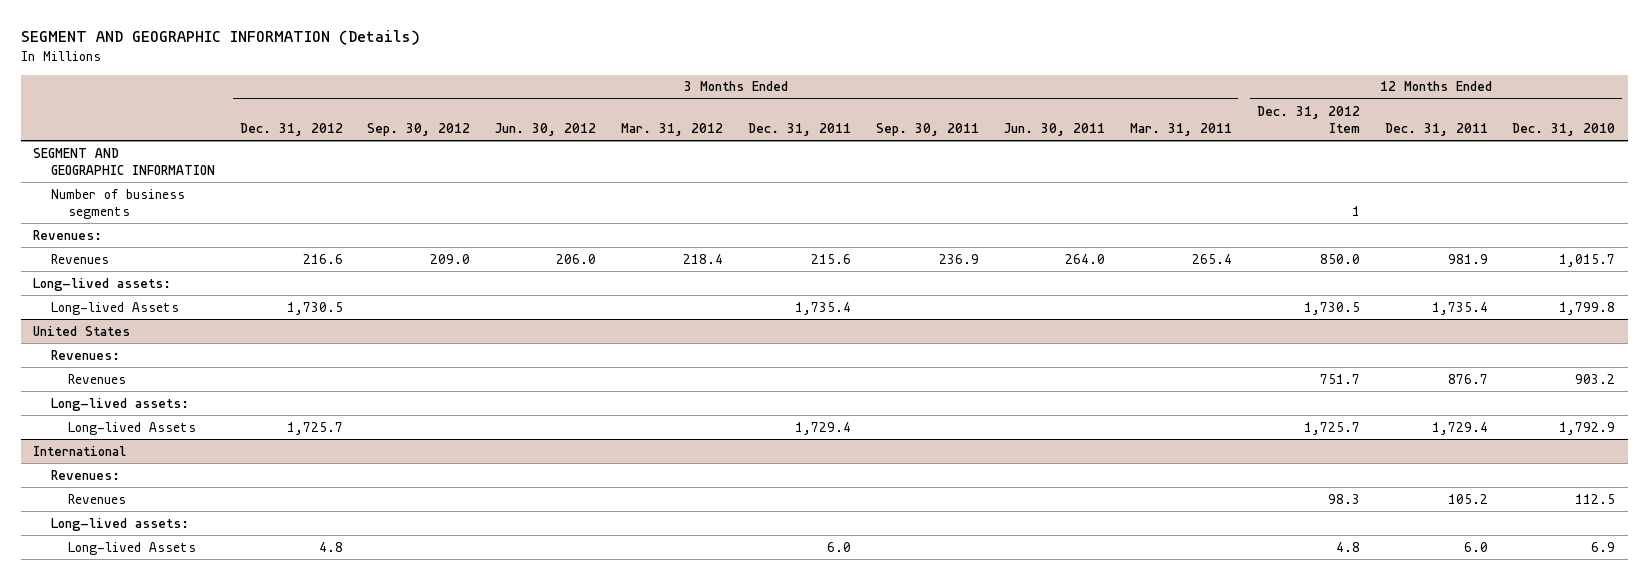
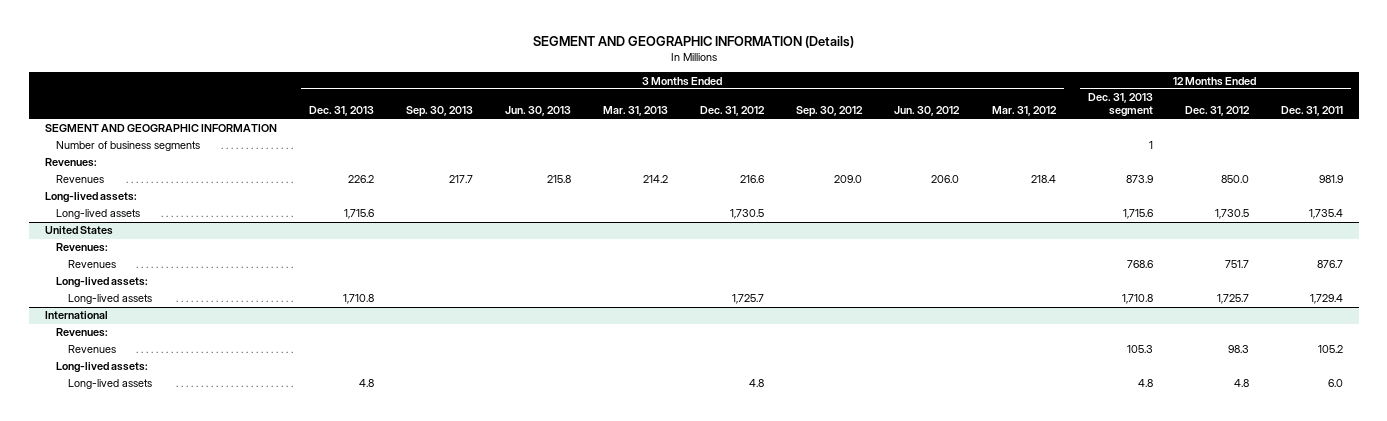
- | 3 Months Ended Dec. 31, 2012 | 3 Months Ended Sep. 30, 2012 | 3 Months Ended Jun. 30, 2012 | 3 Months Ended Mar. 31, 2012 | 3 Months Ended Dec. 31, 2011 | 3 Months Ended Sep. 30, 2011 | 3 Months Ended Jun. 30, 2011 | 3 Months Ended Mar. 31, 2011 | 12 Months Ended Dec. 31, 2012 Item | 12 Months Ended Dec. 31, 2011 | 12 Months Ended Dec. 31, 2010
+ | 3 Months Ended Dec. 31, 2013 | 3 Months Ended Sep. 30, 2013 | 3 Months Ended Jun. 30, 2013 | 3 Months Ended Mar. 31, 2013 | 3 Months Ended Dec. 31, 2012 | 3 Months Ended Sep. 30, 2012 | 3 Months Ended Jun. 30, 2012 | 3 Months Ended Mar. 31, 2012 | 12 Months Ended Dec. 31, 2013 segment | 12 Months Ended Dec. 31, 2012 | 12 Months Ended Dec. 31, 2011
- Long-lived Assets | 1,730.5 | | | | 1,735.4 | | | | 1,730.5 | 1,735.4 | 1,799.8
+ Long-lived assets | 1,715.6 | | | | 1,730.5 | | | | 1,715.6 | 1,730.5 | 1,735.4
@ United States
- Long-lived Assets | 1,725.7 | | | | 1,729.4 | | | | 1,725.7 | 1,729.4 | 1,792.9
+ Long-lived assets | 1,710.8 | | | | 1,725.7 | | | | 1,710.8 | 1,725.7 | 1,729.4
@ International
- Long-lived Assets | 4.8 | | | | 6.0 | | | | 4.8 | 6.0 | 6.9
+ Long-lived assets | 4.8 | | | | 4.8 | | | | 4.8 | 4.8 | 6.0

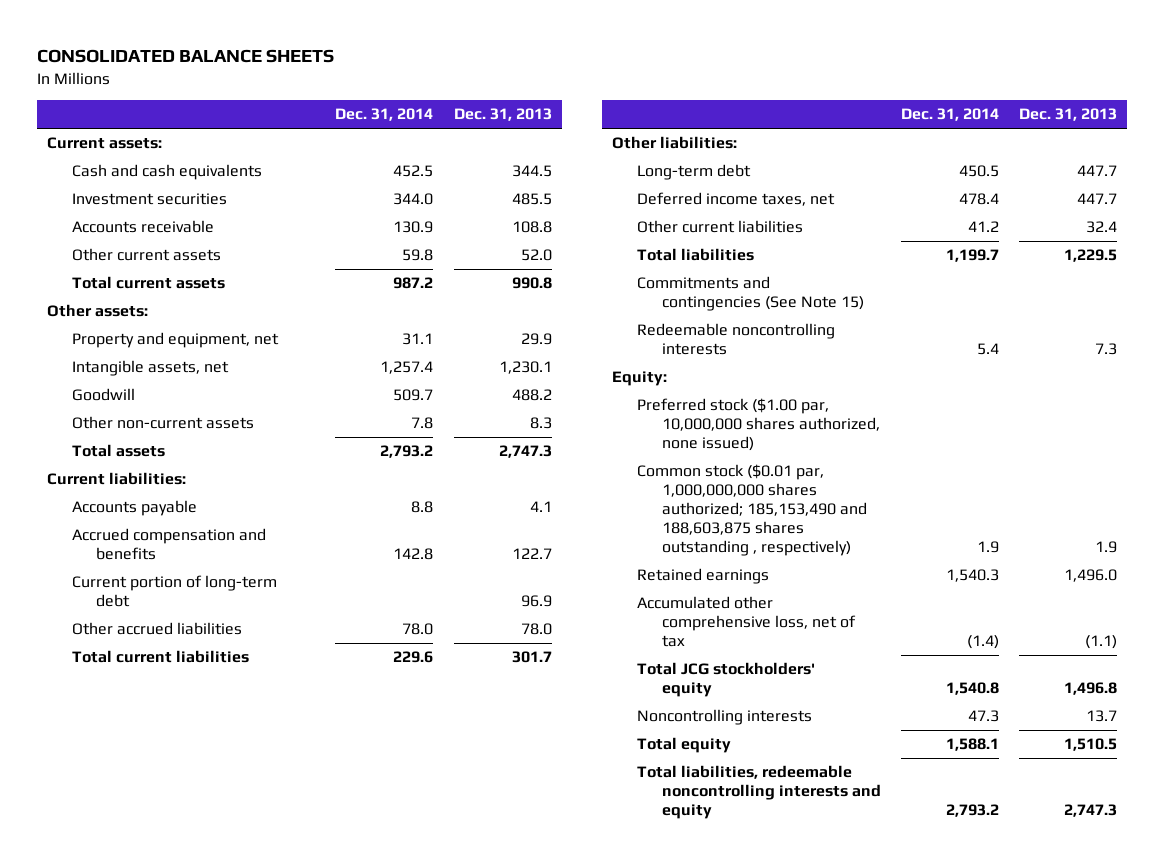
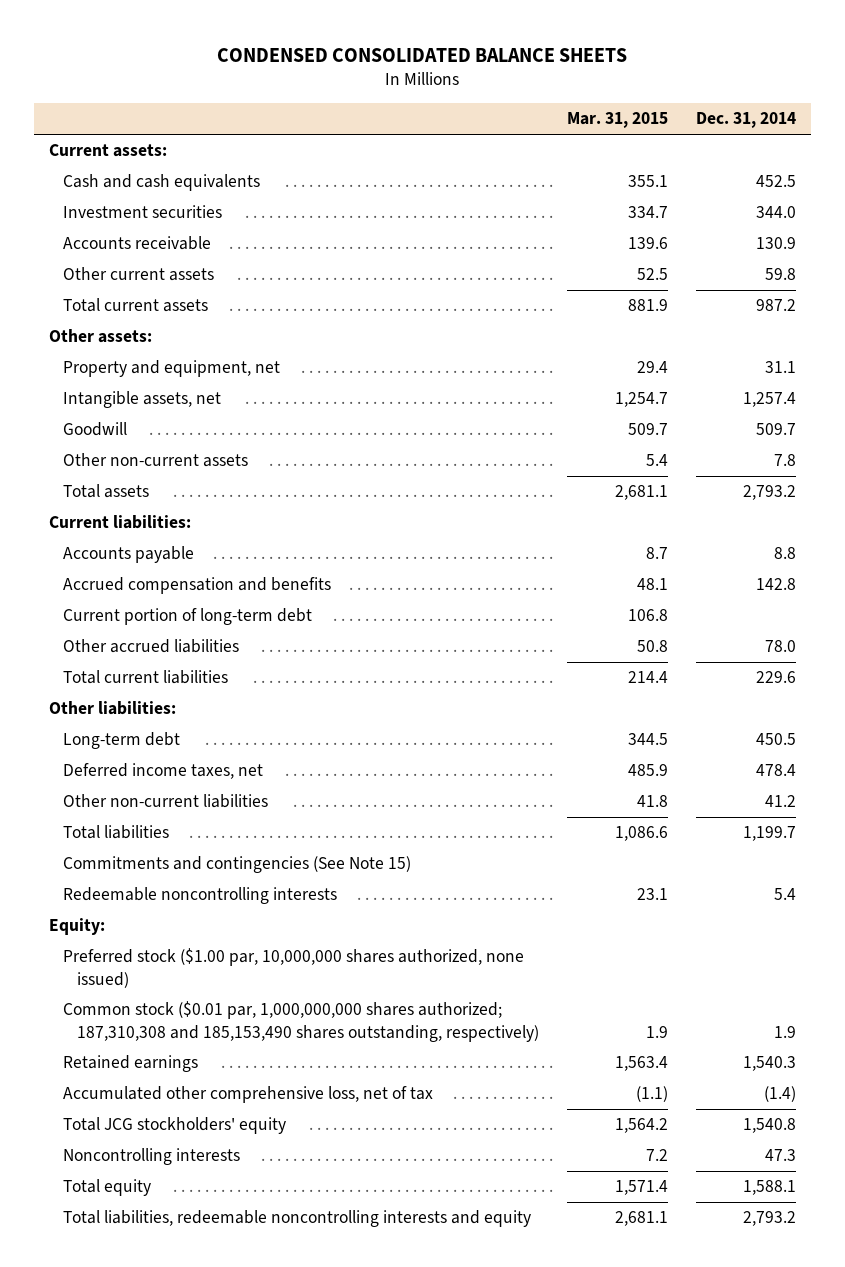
- CONSOLIDATED BALANCE SHEETS
+ CONDENSED CONSOLIDATED BALANCE SHEETS
- | Dec. 31, 2014 | Dec. 31, 2013
+ | Mar. 31, 2015 | Dec. 31, 2014
- Other current liabilities | 41.2 | 32.4
+ Other non-current liabilities | 41.8 | 41.2
- Common stock ($0.01 par, 1,000,000,000 shares authorized; 185,153,490 and 188,603,875 shares outstanding , respectively) | 1.9 | 1.9
+ Common stock ($0.01 par, 1,000,000,000 shares authorized; 187,310,308 and 185,153,490 shares outstanding, respectively) | 1.9 | 1.9

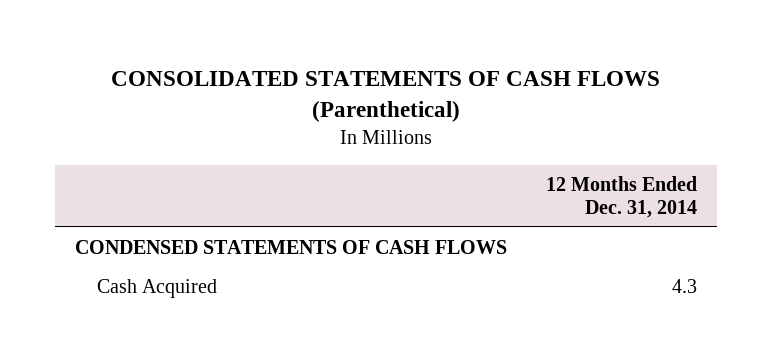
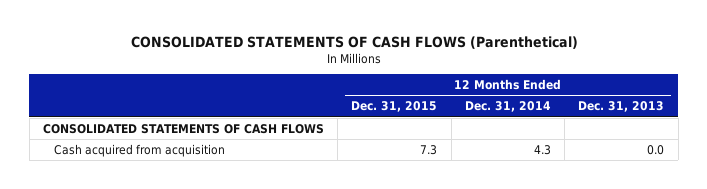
- | 12 Months Ended Dec. 31, 2014
+ | 12 Months Ended Dec. 31, 2015 | 12 Months Ended Dec. 31, 2014 | 12 Months Ended Dec. 31, 2013
- CONDENSED STATEMENTS OF CASH FLOWS
- Cash Acquired | 4.3
+ CONSOLIDATED STATEMENTS OF CASH FLOWS
+ Cash acquired from acquisition | 7.3 | 4.3 | 0.0

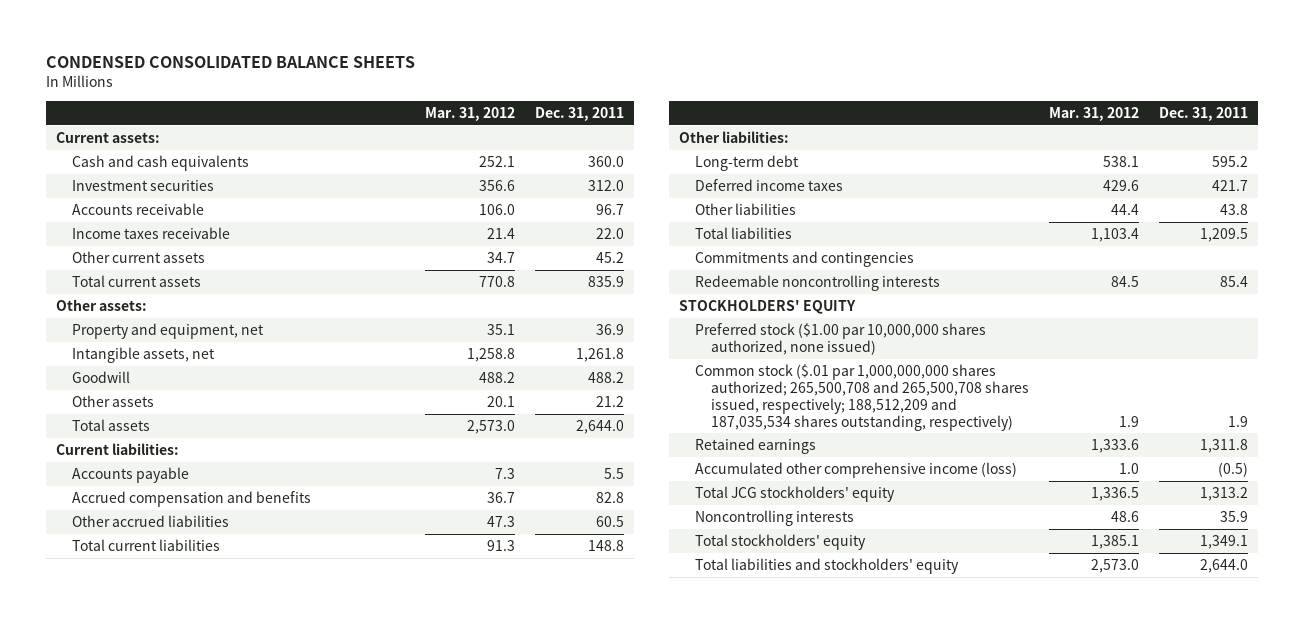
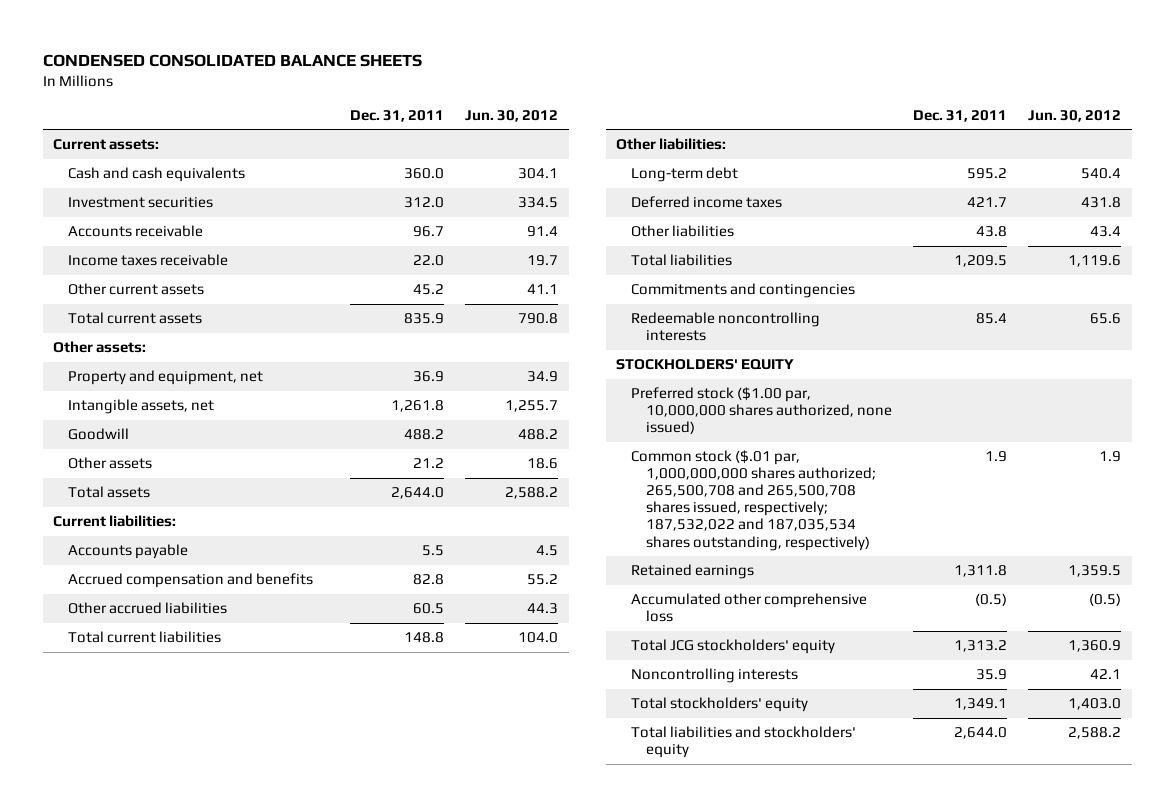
- | Mar. 31, 2012 | Dec. 31, 2011
+ | Dec. 31, 2011 | Jun. 30, 2012
- Preferred stock ($1.00 par 10,000,000 shares authorized, none issued)
- Common stock ($.01 par 1,000,000,000 shares authorized; 265,500,708 and 265,500,708 shares issued, respectively; 188,512,209 and 187,035,534 shares outstanding, respectively) | 1.9 | 1.9
+ Preferred stock ($1.00 par, 10,000,000 shares authorized, none issued)
+ Common stock ($.01 par, 1,000,000,000 shares authorized; 265,500,708 and 265,500,708 shares issued, respectively; 187,532,022 and 187,035,534 shares outstanding, respectively) | 1.9 | 1.9
- Accumulated other comprehensive income (loss) | 1.0 | (0.5)
+ Accumulated other comprehensive loss | (0.5) | (0.5)

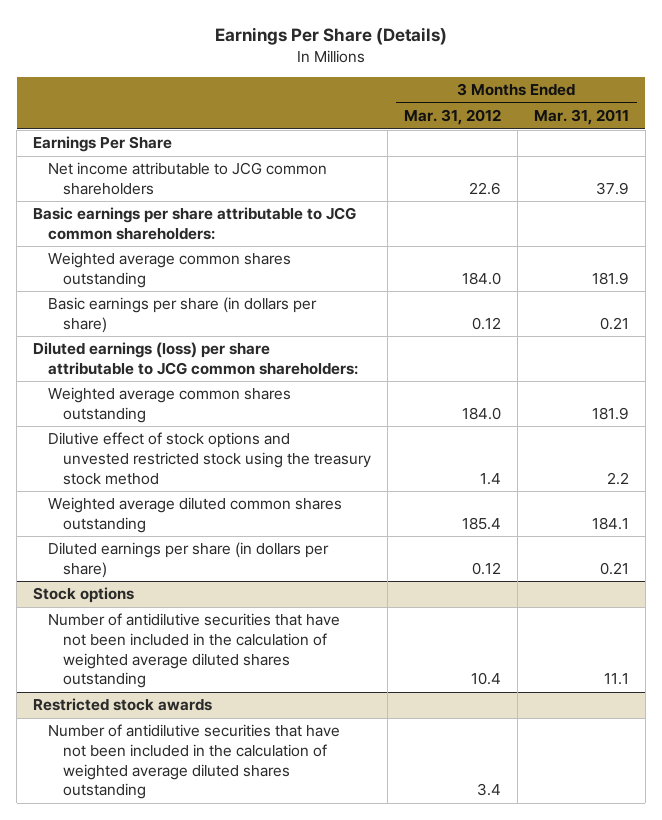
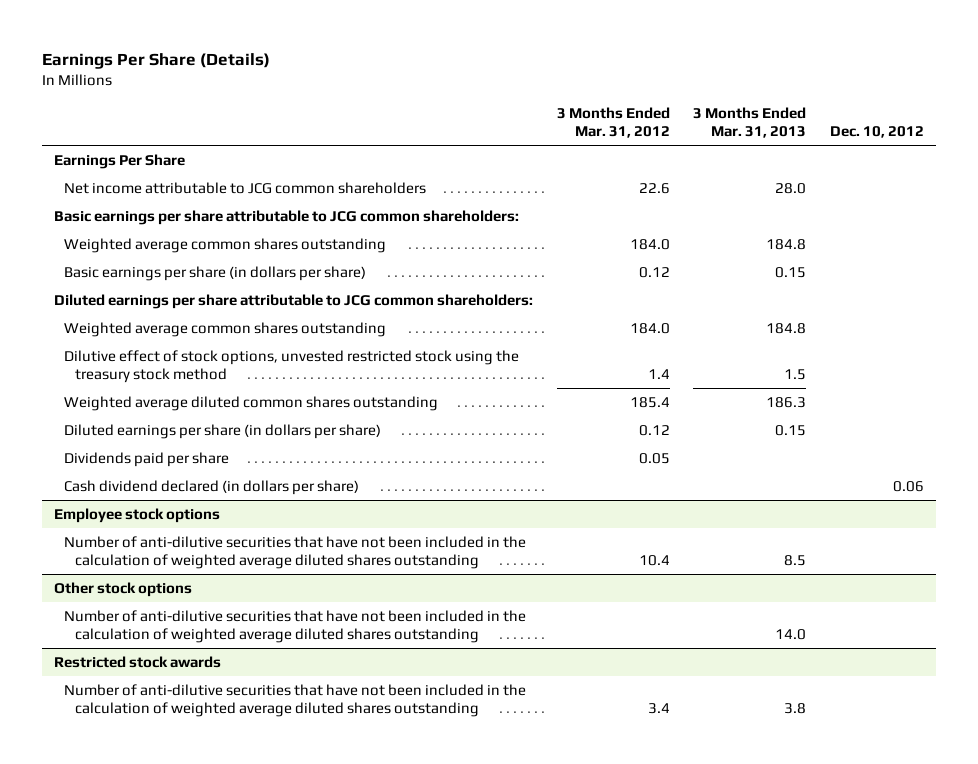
- | 3 Months Ended Mar. 31, 2012 | 3 Months Ended Mar. 31, 2011
+ | 3 Months Ended Mar. 31, 2012 | 3 Months Ended Mar. 31, 2013 | Dec. 10, 2012
- Diluted earnings (loss) per share attributable to JCG common shareholders:
+ Diluted earnings per share attributable to JCG common shareholders:
- Dilutive effect of stock options and unvested restricted stock using the treasury stock method | 1.4 | 2.2
+ Dilutive effect of stock options, unvested restricted stock using the treasury stock method | 1.4 | 1.5 |
- Stock options
- Number of antidilutive securities that have not been included in the calculation of weighted average diluted shares outstanding | 10.4 | 11.1
+ Dividends paid per share | 0.05 | |
+ Cash dividend declared (in dollars per share) | | | 0.06
+ Employee stock options
+ Number of anti-dilutive securities that have not been included in the calculation of weighted average diluted shares outstanding | 10.4 | 8.5 |
+ Other stock options
+ Number of anti-dilutive securities that have not been included in the calculation of weighted average diluted shares outstanding | | 14.0 |
@ Restricted stock awards
- Number of antidilutive securities that have not been included in the calculation of weighted average diluted shares outstanding | 3.4 |
+ Number of anti-dilutive securities that have not been included in the calculation of weighted average diluted shares outstanding | 3.4 | 3.8 |

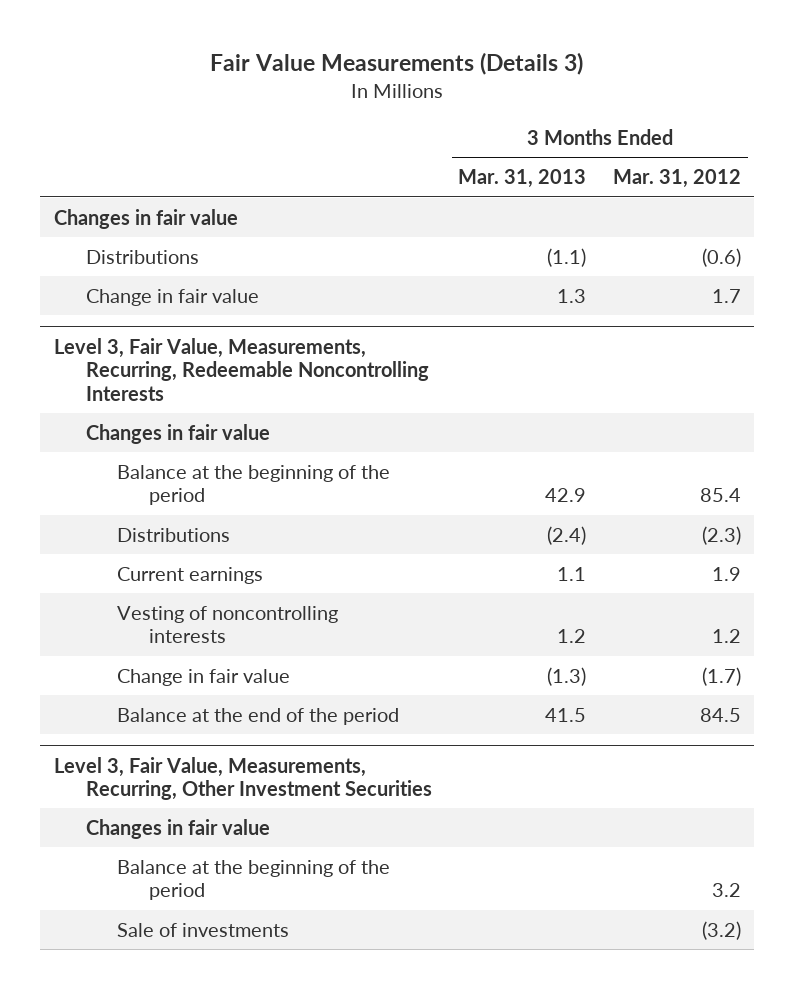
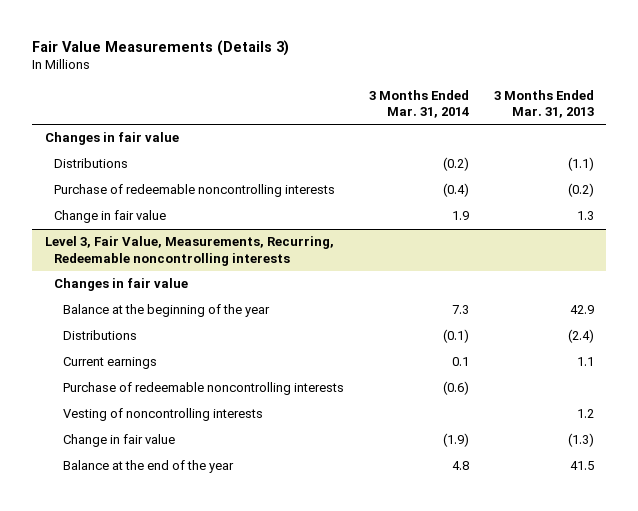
- | 3 Months Ended Mar. 31, 2013 | 3 Months Ended Mar. 31, 2012
+ | 3 Months Ended Mar. 31, 2014 | 3 Months Ended Mar. 31, 2013
+ Purchase of redeemable noncontrolling interests | (0.4) | (0.2)
- Level 3, Fair Value, Measurements, Recurring, Redeemable Noncontrolling Interests
+ Level 3, Fair Value, Measurements, Recurring, Redeemable noncontrolling interests
- Balance at the beginning of the period | 42.9 | 85.4
+ Balance at the beginning of the year | 7.3 | 42.9
+ Purchase of redeemable noncontrolling interests | (0.6) |
- Balance at the end of the period | 41.5 | 84.5
- Level 3, Fair Value, Measurements, Recurring, Other Investment Securities
- Changes in fair value
- Balance at the beginning of the period | | 3.2
- Sale of investments | | (3.2)
+ Balance at the end of the year | 4.8 | 41.5

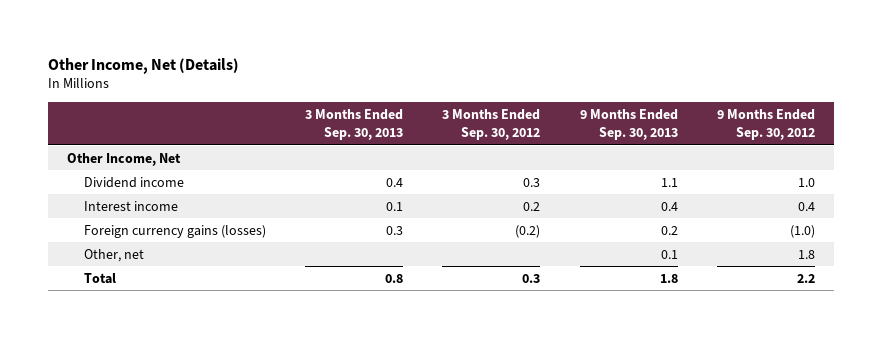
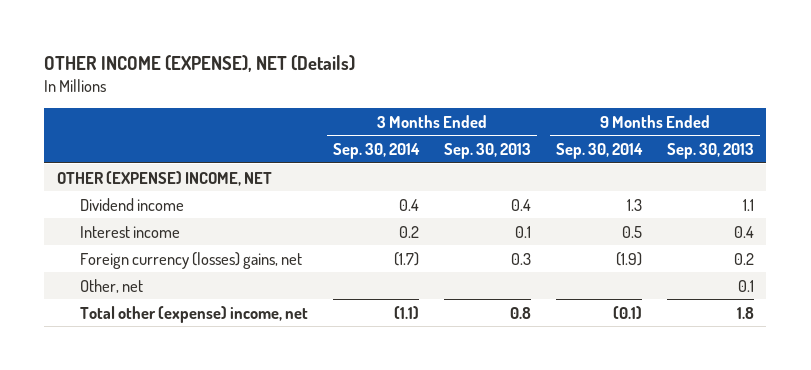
- Other Income, Net (Details)
+ OTHER INCOME (EXPENSE), NET (Details)
- | 3 Months Ended Sep. 30, 2013 | 3 Months Ended Sep. 30, 2012 | 9 Months Ended Sep. 30, 2013 | 9 Months Ended Sep. 30, 2012
+ | 3 Months Ended Sep. 30, 2014 | 3 Months Ended Sep. 30, 2013 | 9 Months Ended Sep. 30, 2014 | 9 Months Ended Sep. 30, 2013
- Other Income, Net
+ OTHER (EXPENSE) INCOME, NET
- Foreign currency gains (losses) | 0.3 | (0.2) | 0.2 | (1.0)
+ Foreign currency (losses) gains, net | (1.7) | 0.3 | (1.9) | 0.2
- Total | 0.8 | 0.3 | 1.8 | 2.2
+ Total other (expense) income, net | (1.1) | 0.8 | (0.1) | 1.8

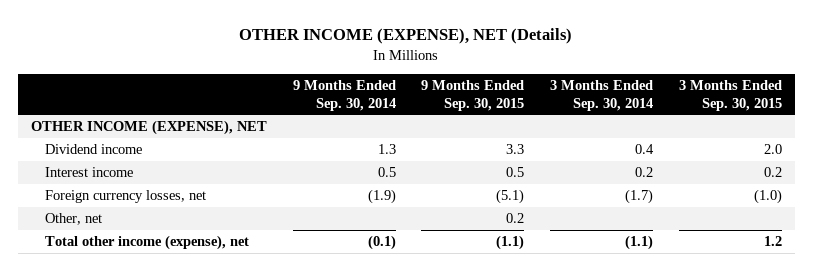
- | 3 Months Ended Sep. 30, 2014 | 3 Months Ended Sep. 30, 2013 | 9 Months Ended Sep. 30, 2014 | 9 Months Ended Sep. 30, 2013
+ | 9 Months Ended Sep. 30, 2014 | 9 Months Ended Sep. 30, 2015 | 3 Months Ended Sep. 30, 2014 | 3 Months Ended Sep. 30, 2015
- OTHER (EXPENSE) INCOME, NET
+ OTHER INCOME (EXPENSE), NET
- Foreign currency (losses) gains, net | (1.7) | 0.3 | (1.9) | 0.2
+ Foreign currency losses, net | (1.9) | (5.1) | (1.7) | (1.0)
- Total other (expense) income, net | (1.1) | 0.8 | (0.1) | 1.8
+ Total other income (expense), net | (0.1) | (1.1) | (1.1) | 1.2

